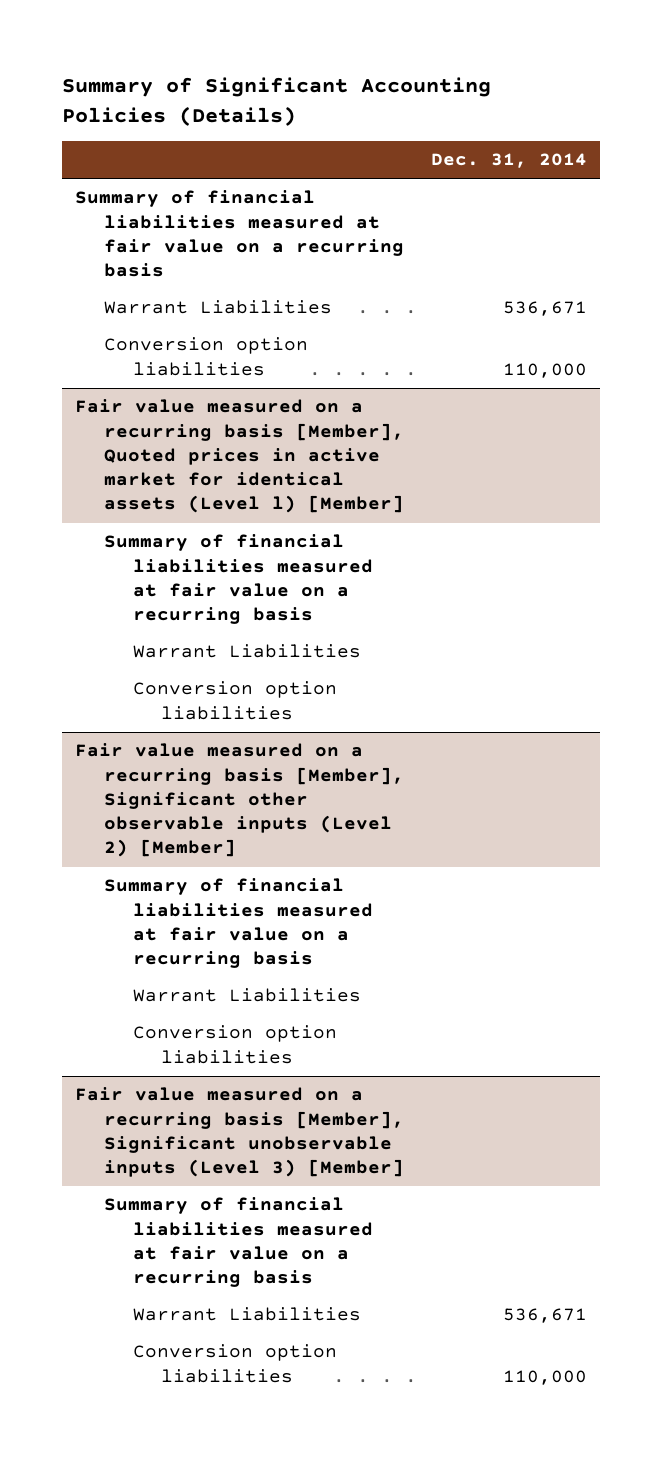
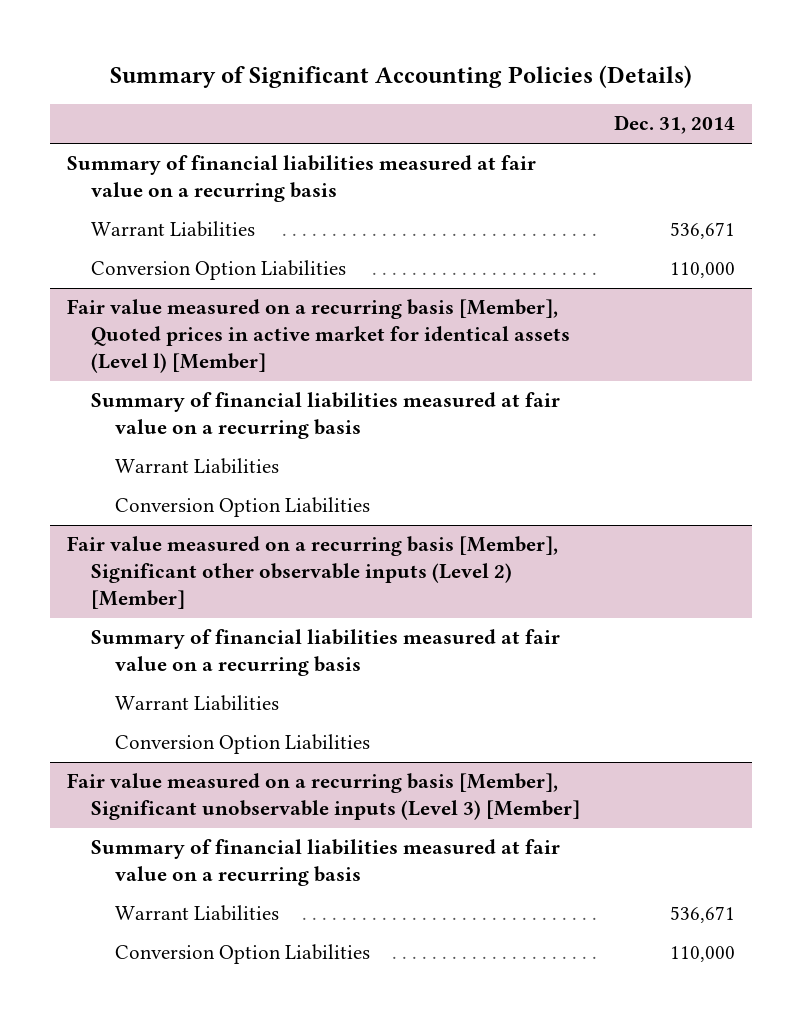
- Conversion option liabilities | 110,000
+ Conversion Option Liabilities | 110,000
@ Fair value measured on a recurring basis [Member], Quoted prices in active market for identical assets (Level l) [Member]
- Conversion option liabilities
+ Conversion Option Liabilities
@ Fair value measured on a recurring basis [Member], Significant other observable inputs (Level 2) [Member]
- Conversion option liabilities
+ Conversion Option Liabilities
@ Fair value measured on a recurring basis [Member], Significant unobservable inputs (Level 3) [Member]
- Conversion option liabilities | 110,000
+ Conversion Option Liabilities | 110,000

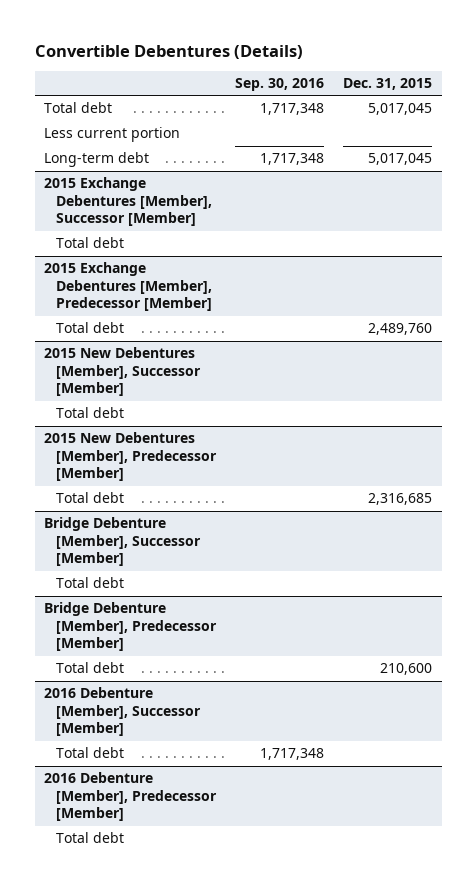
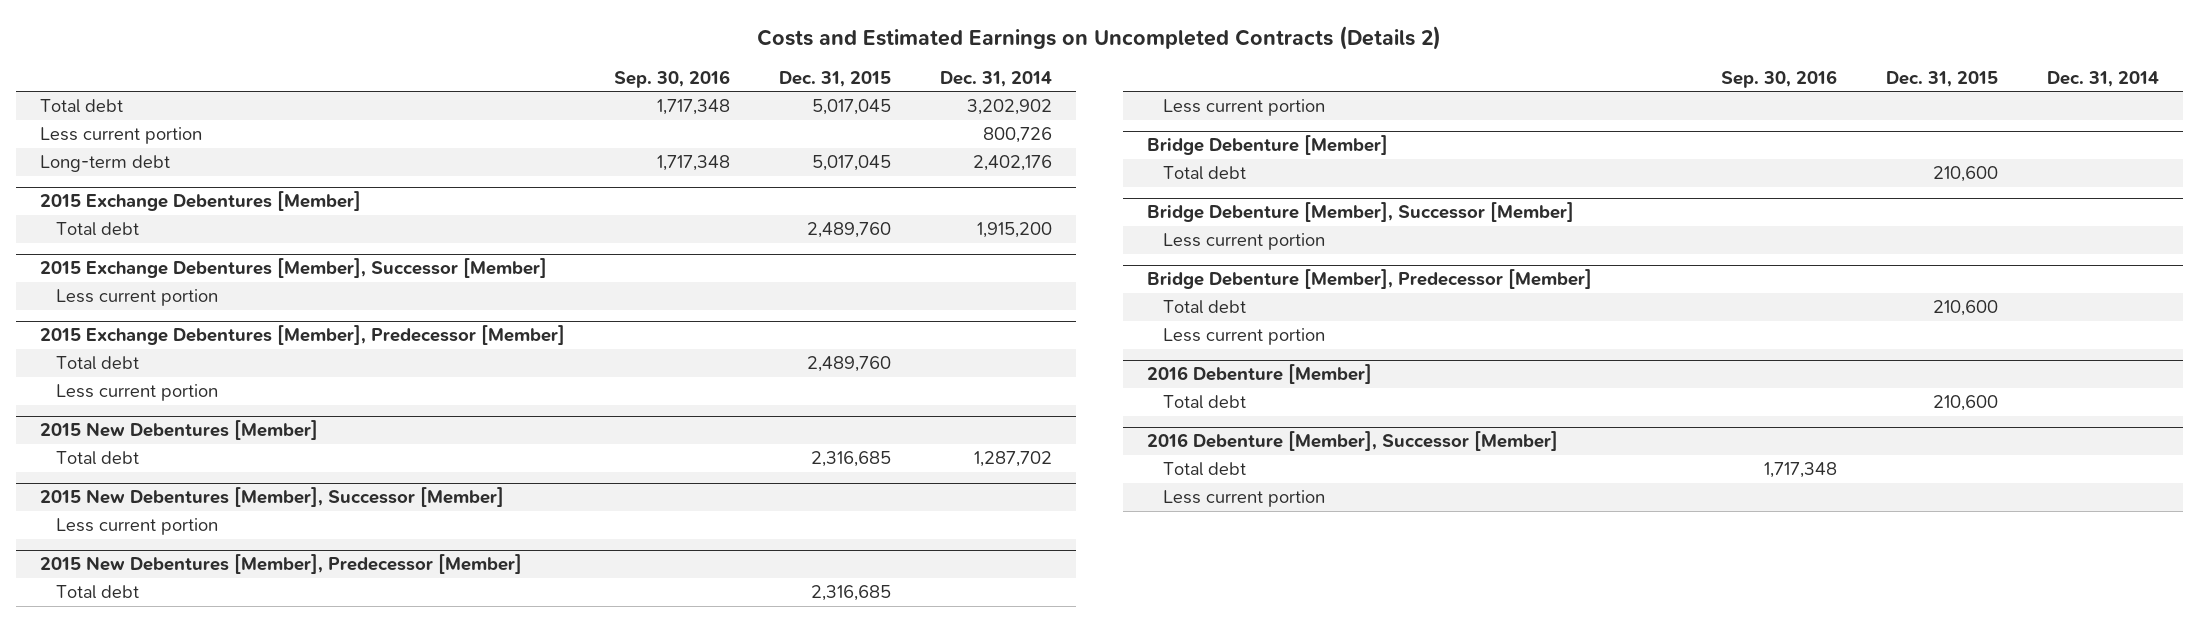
- Convertible Debentures (Details)
+ Costs and Estimated Earnings on Uncompleted Contracts (Details 2)
- | Sep. 30, 2016 | Dec. 31, 2015
+ | Sep. 30, 2016 | Dec. 31, 2015 | Dec. 31, 2014
+ 2015 Exchange Debentures [Member]
+ Total debt | | 2,489,760 | 1,915,200
@ 2015 Exchange Debentures [Member], Successor [Member]
- Total debt
+ Less current portion
@ 2015 Exchange Debentures [Member], Predecessor [Member]
+ Less current portion
+ 2015 New Debentures [Member]
+ Total debt | | 2,316,685 | 1,287,702
@ 2015 New Debentures [Member], Successor [Member]
- Total debt
+ Less current portion
@ 2015 New Debentures [Member], Predecessor [Member]
+ Less current portion
+ Bridge Debenture [Member]
+ Total debt | | 210,600 |
@ Bridge Debenture [Member], Successor [Member]
- Total debt
+ Less current portion
@ Bridge Debenture [Member], Predecessor [Member]
+ Less current portion
+ 2016 Debenture [Member]
+ Total debt | | 210,600 |
- 2016 Debenture [Member], Predecessor [Member]
- Total debt
@ 2016 Debenture [Member], Successor [Member]
+ Less current portion

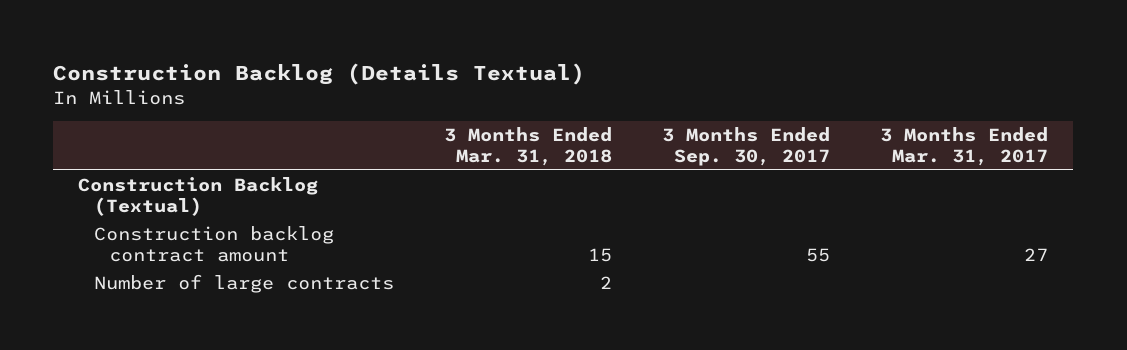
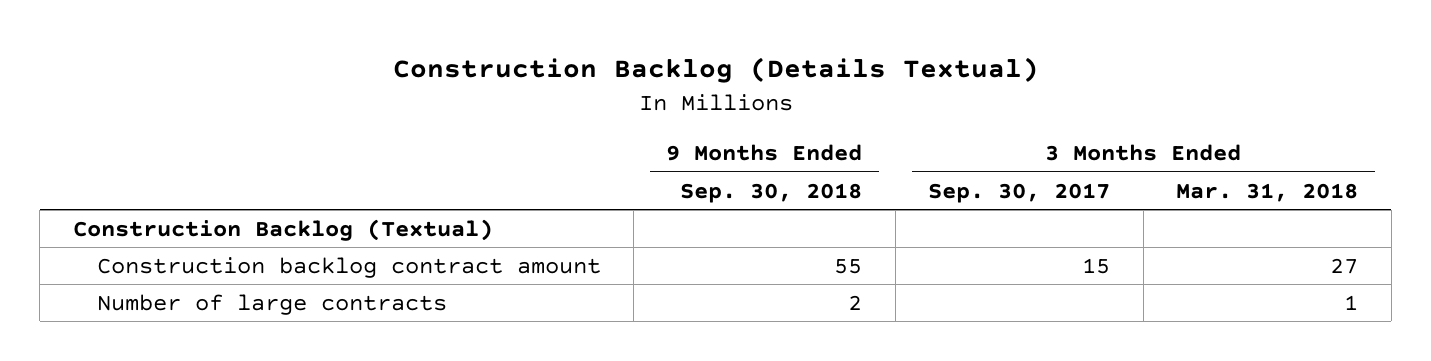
- | 3 Months Ended Mar. 31, 2018 | 3 Months Ended Sep. 30, 2017 | 3 Months Ended Mar. 31, 2017
+ | 9 Months Ended Sep. 30, 2018 | 3 Months Ended Sep. 30, 2017 | 3 Months Ended Mar. 31, 2018
- Construction backlog contract amount | 15 | 55 | 27
- Number of large contracts | 2 | |
+ Construction backlog contract amount | 55 | 15 | 27
+ Number of large contracts | 2 | | 1

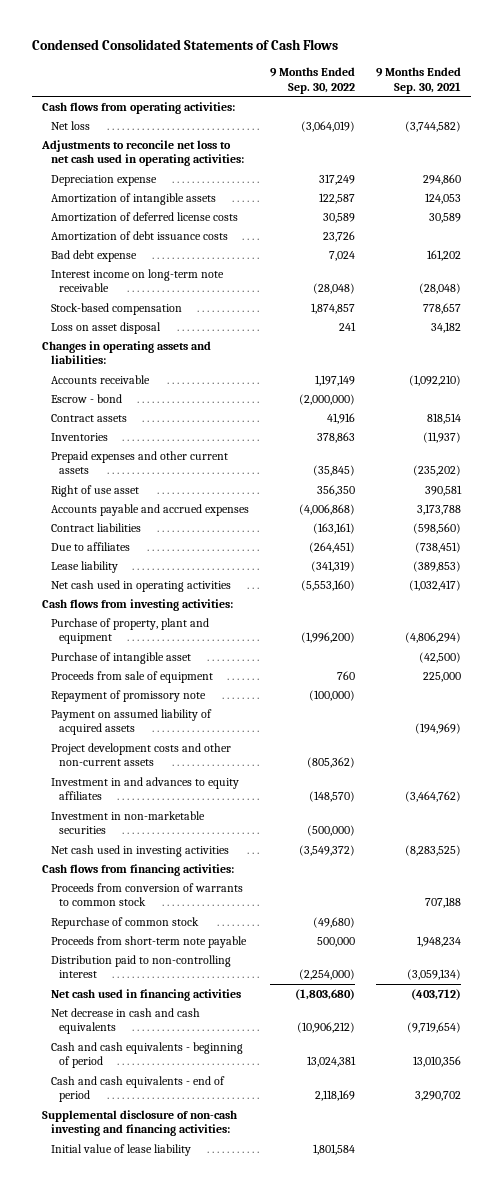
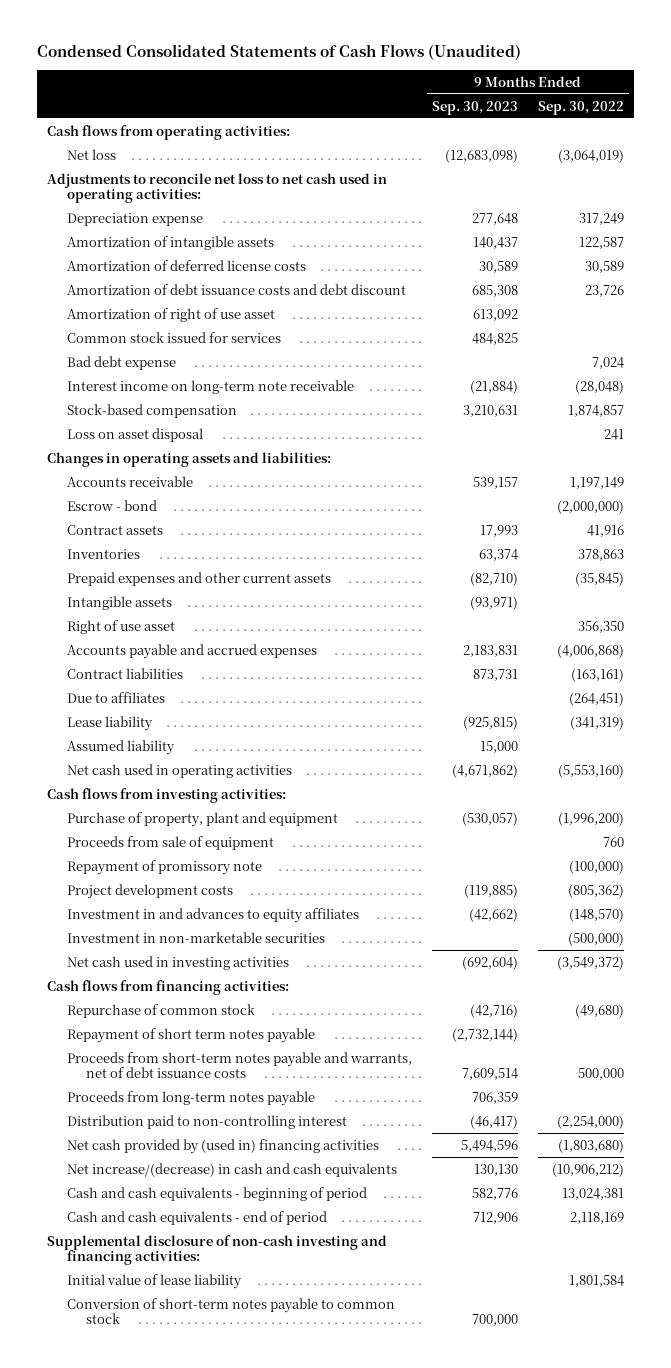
- Condensed Consolidated Statements of Cash Flows
+ Condensed Consolidated Statements of Cash Flows (Unaudited)
- | 9 Months Ended Sep. 30, 2022 | 9 Months Ended Sep. 30, 2021
+ | 9 Months Ended Sep. 30, 2023 | 9 Months Ended Sep. 30, 2022
- Amortization of debt issuance costs | 23,726 |
+ Amortization of debt issuance costs and debt discount | 685,308 | 23,726
+ Amortization of right of use asset | 613,092 |
+ Common stock issued for services | 484,825 |
+ Intangible assets | (93,971) |
+ Assumed liability | 15,000 |
- Purchase of intangible asset | | (42,500)
- Payment on assumed liability of acquired assets | | (194,969)
- Project development costs and other non-current assets | (805,362) |
+ Project development costs | (119,885) | (805,362)
- Proceeds from conversion of warrants to common stock | | 707,188
- Proceeds from short-term note payable | 500,000 | 1,948,234
+ Repayment of short term notes payable | (2,732,144) |
+ Proceeds from short-term notes payable and warrants, net of debt issuance costs | 7,609,514 | 500,000
+ Proceeds from long-term notes payable | 706,359 |
- Net cash used in financing activities | (1,803,680) | (403,712)
- Net decrease in cash and cash equivalents | (10,906,212) | (9,719,654)
+ Net cash provided by (used in) financing activities | 5,494,596 | (1,803,680)
+ Net increase/(decrease) in cash and cash equivalents | 130,130 | (10,906,212)
+ Conversion of short-term notes payable to common stock | 700,000 |

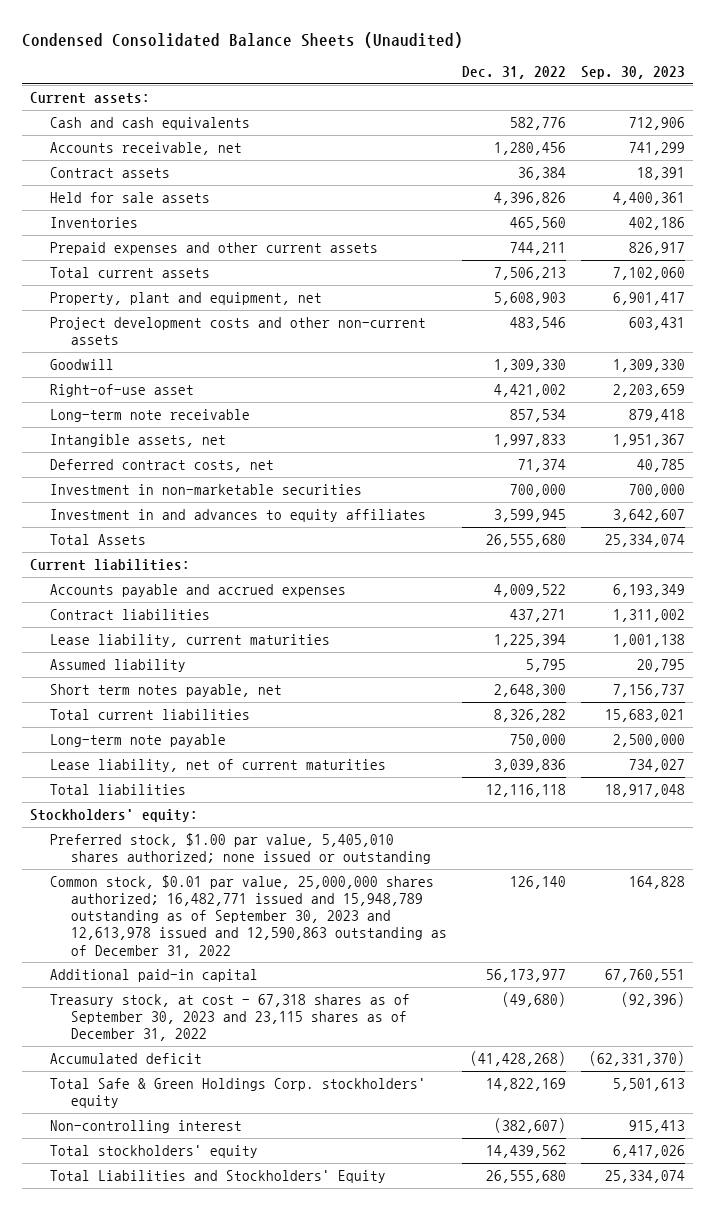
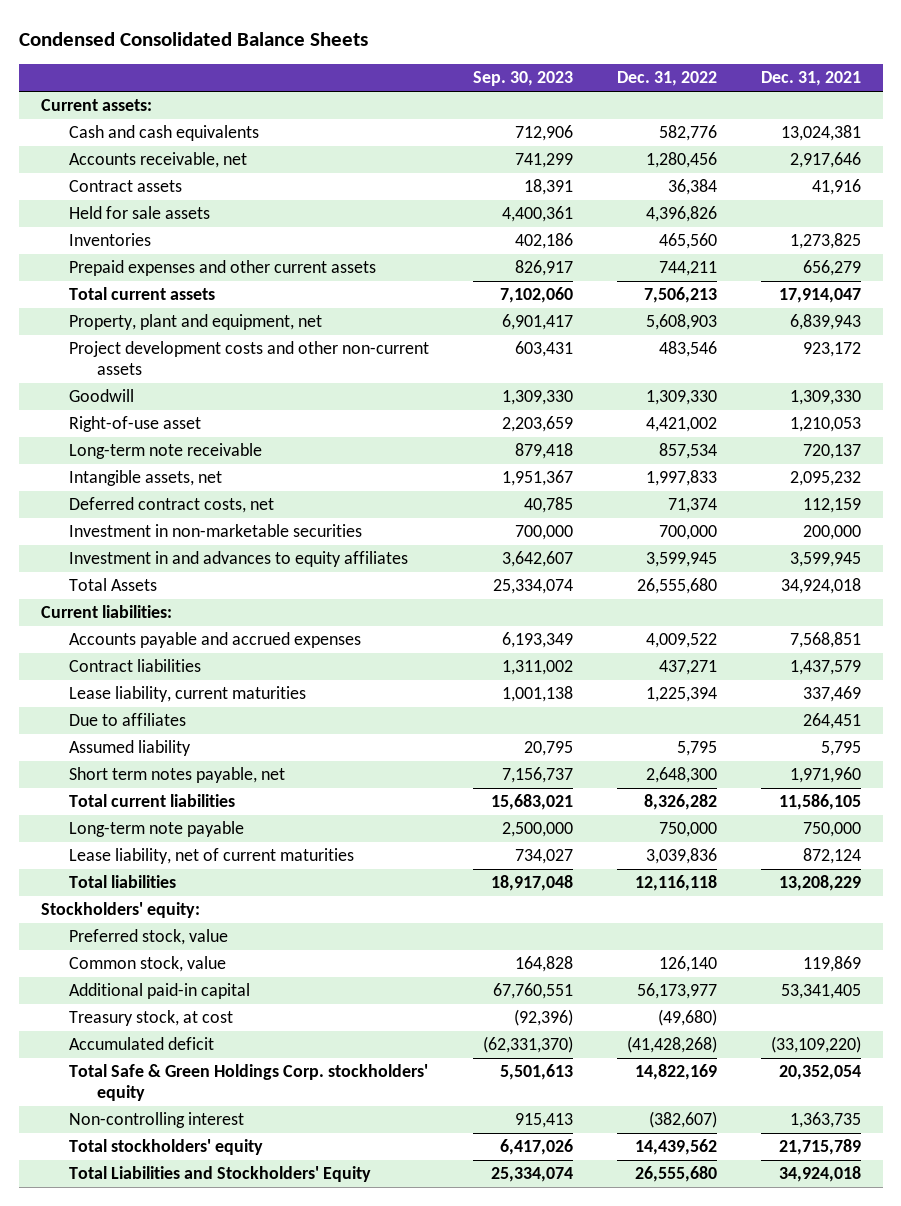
- Condensed Consolidated Balance Sheets (Unaudited)
+ Condensed Consolidated Balance Sheets
- | Dec. 31, 2022 | Sep. 30, 2023
+ | Sep. 30, 2023 | Dec. 31, 2022 | Dec. 31, 2021
+ Due to affiliates | | | 264,451
- Preferred stock, $1.00 par value, 5,405,010 shares authorized; none issued or outstanding
- Common stock, $0.01 par value, 25,000,000 shares authorized; 16,482,771 issued and 15,948,789 outstanding as of September 30, 2023 and 12,613,978 issued and 12,590,863 outstanding as of December 31, 2022 | 126,140 | 164,828
+ Preferred stock, value
+ Common stock, value | 164,828 | 126,140 | 119,869
- Treasury stock, at cost - 67,318 shares as of September 30, 2023 and 23,115 shares as of December 31, 2022 | (49,680) | (92,396)
+ Treasury stock, at cost | (92,396) | (49,680) |

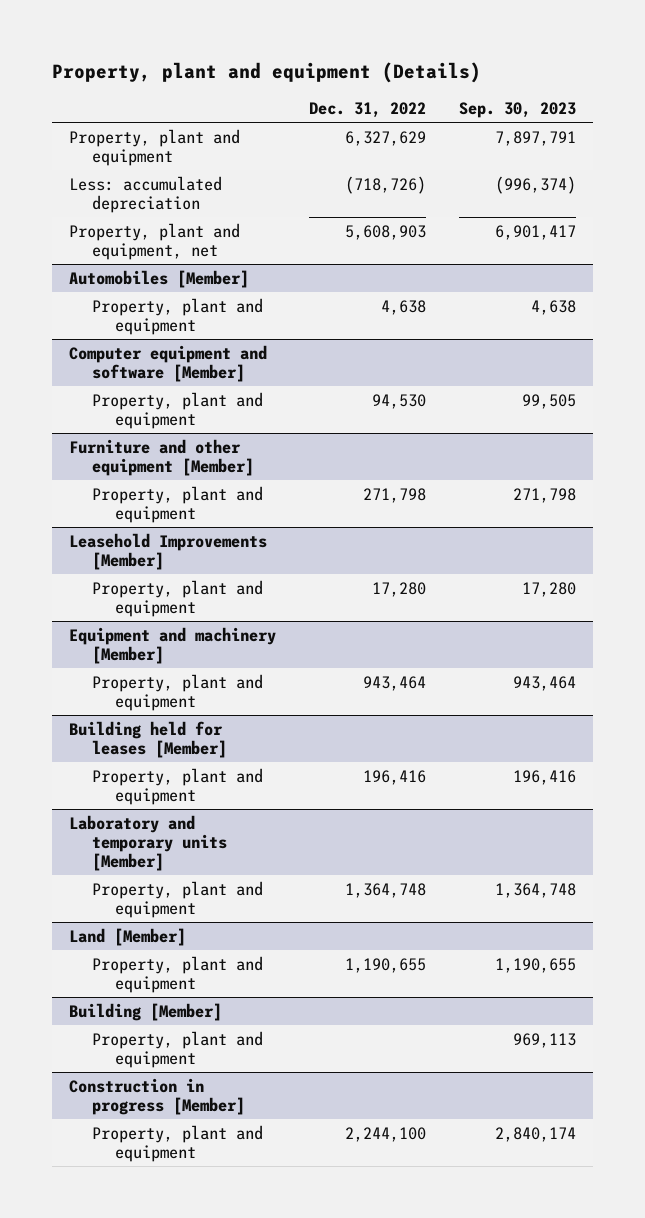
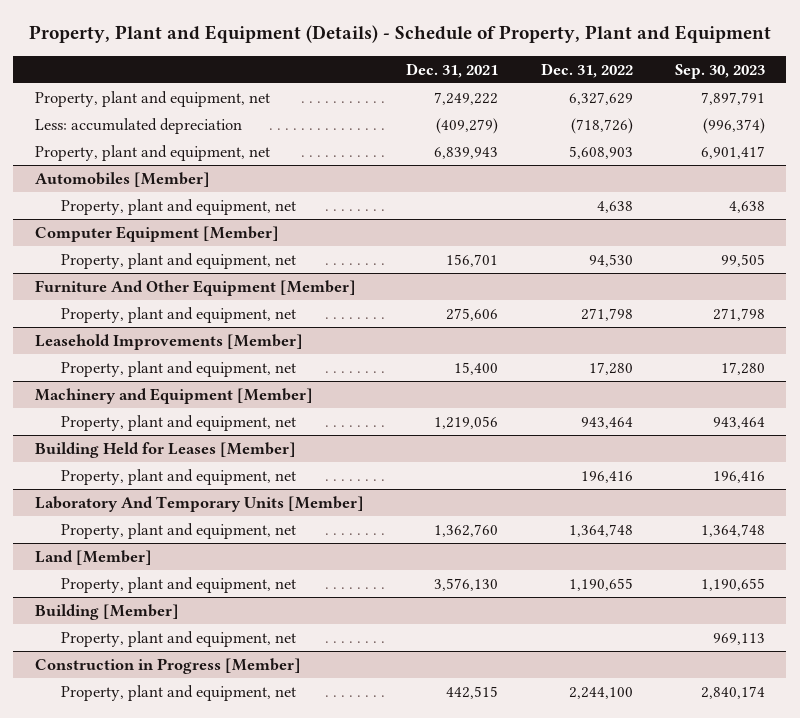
- Property, plant and equipment (Details)
+ Property, Plant and Equipment (Details) - Schedule of Property, Plant and Equipment
- | Dec. 31, 2022 | Sep. 30, 2023
+ | Dec. 31, 2021 | Dec. 31, 2022 | Sep. 30, 2023
- Property, plant and equipment | 6,327,629 | 7,897,791
+ Property, plant and equipment, net | 7,249,222 | 6,327,629 | 7,897,791
@ Automobiles [Member]
- Property, plant and equipment | 4,638 | 4,638
- Computer equipment and software [Member]
- Property, plant and equipment | 94,530 | 99,505
- Furniture and other equipment [Member]
- Property, plant and equipment | 271,798 | 271,798
@ Automobiles [Member]
+ Property, plant and equipment, net | | 4,638 | 4,638
+ Computer Equipment [Member]
+ Property, plant and equipment, net | 156,701 | 94,530 | 99,505
+ Furniture And Other Equipment [Member]
+ Property, plant and equipment, net | 275,606 | 271,798 | 271,798
@ Leasehold Improvements [Member]
- Property, plant and equipment | 17,280 | 17,280
- Equipment and machinery [Member]
- Property, plant and equipment | 943,464 | 943,464
- Building held for leases [Member]
- Property, plant and equipment | 196,416 | 196,416
- Laboratory and temporary units [Member]
- Property, plant and equipment | 1,364,748 | 1,364,748
@ Leasehold Improvements [Member]
+ Property, plant and equipment, net | 15,400 | 17,280 | 17,280
+ Machinery and Equipment [Member]
+ Property, plant and equipment, net | 1,219,056 | 943,464 | 943,464
+ Building Held for Leases [Member]
+ Property, plant and equipment, net | | 196,416 | 196,416
+ Laboratory And Temporary Units [Member]
+ Property, plant and equipment, net | 1,362,760 | 1,364,748 | 1,364,748
@ Land [Member]
- Property, plant and equipment | 1,190,655 | 1,190,655
+ Property, plant and equipment, net | 3,576,130 | 1,190,655 | 1,190,655
@ Building [Member]
- Property, plant and equipment | | 969,113
- Construction in progress [Member]
- Property, plant and equipment | 2,244,100 | 2,840,174
@ Building [Member]
+ Property, plant and equipment, net | | | 969,113
+ Construction in Progress [Member]
+ Property, plant and equipment, net | 442,515 | 2,244,100 | 2,840,174

